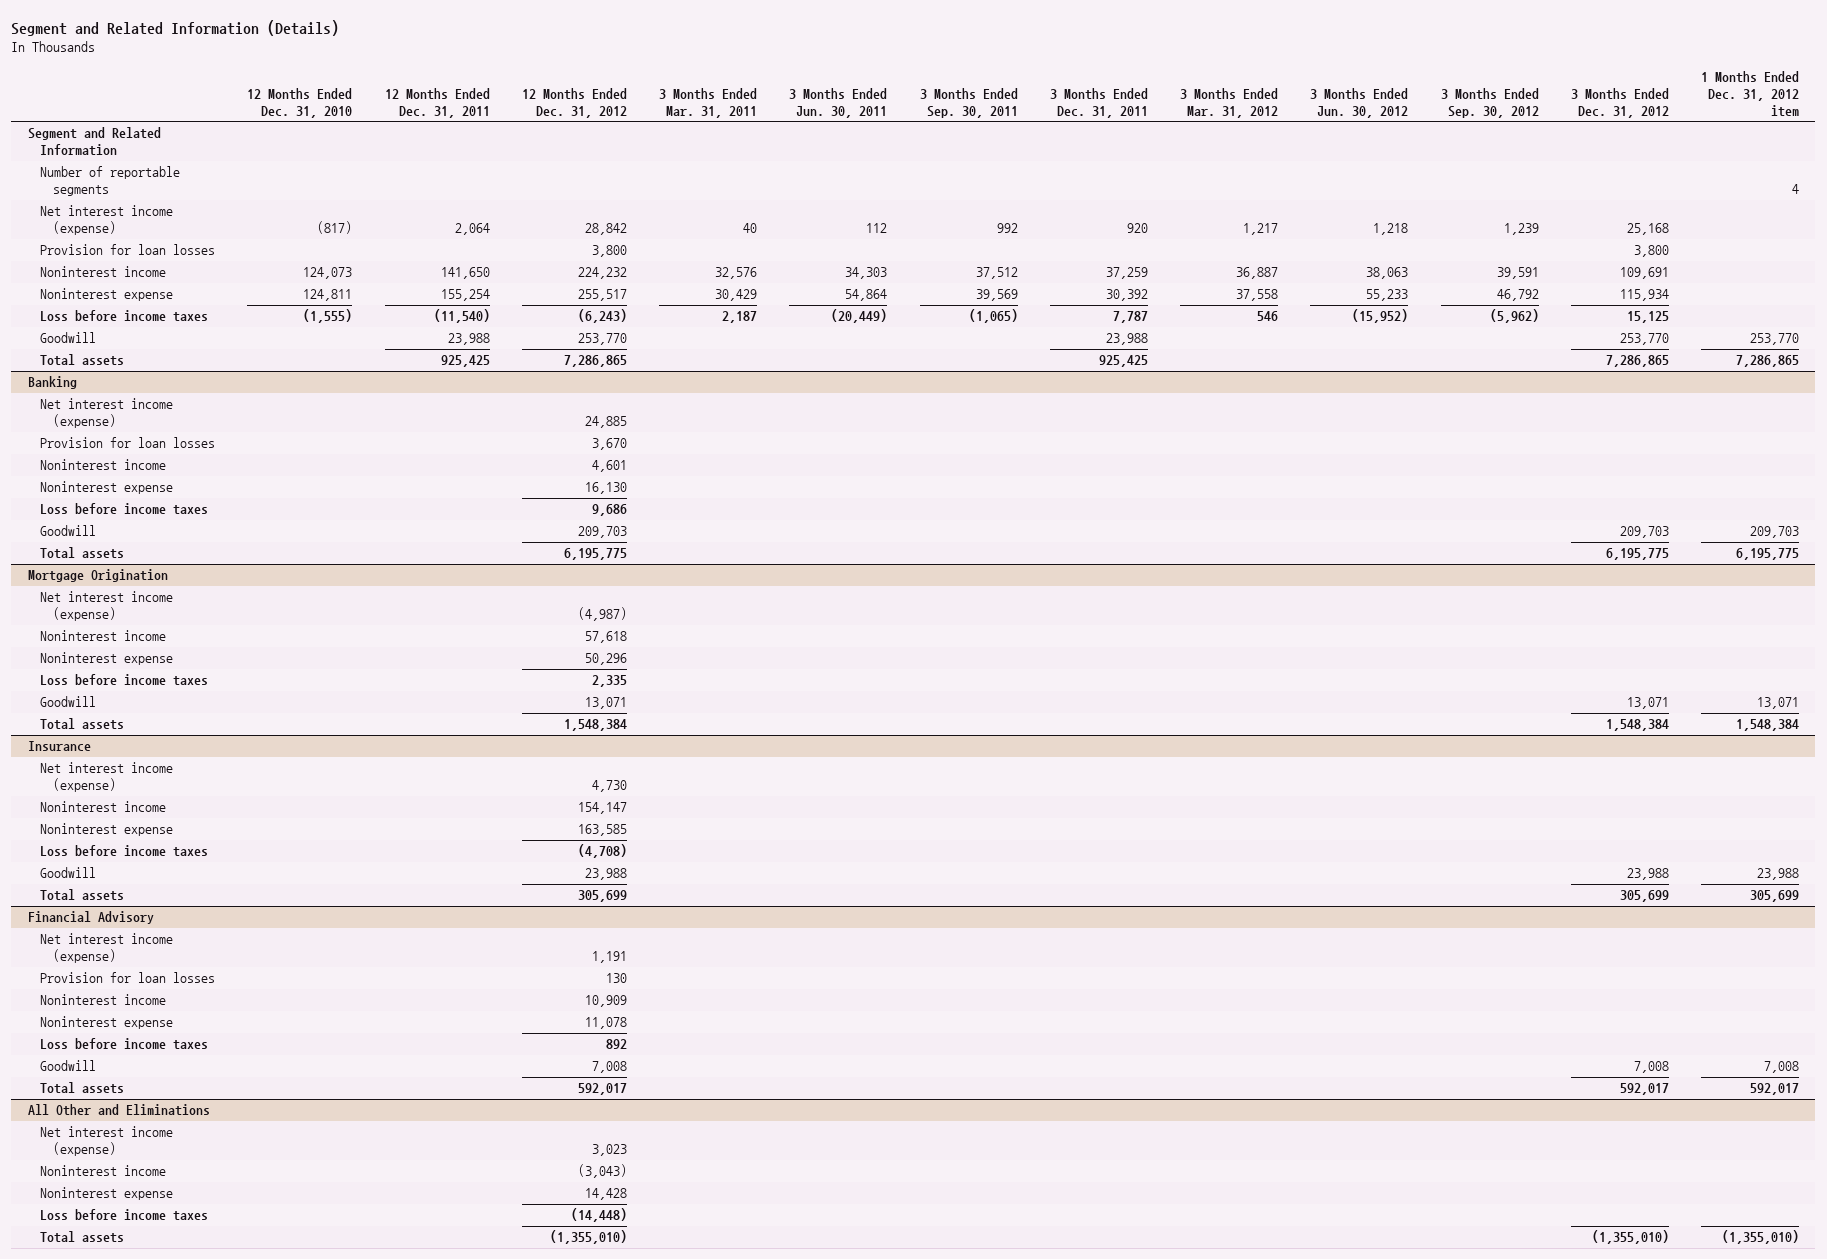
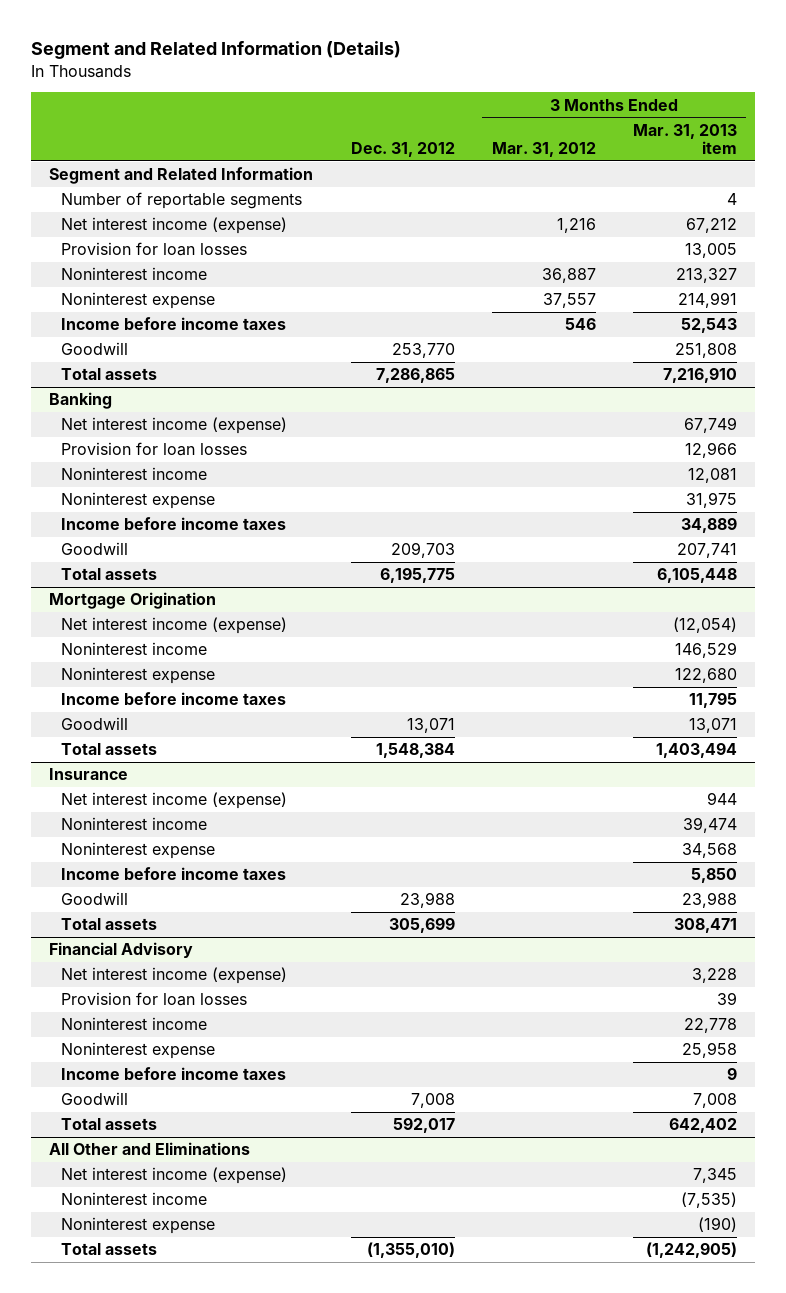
- | 12 Months Ended Dec. 31, 2010 | 12 Months Ended Dec. 31, 2011 | 12 Months Ended Dec. 31, 2012 | 3 Months Ended Mar. 31, 2011 | 3 Months Ended Jun. 30, 2011 | 3 Months Ended Sep. 30, 2011 | 3 Months Ended Dec. 31, 2011 | 3 Months Ended Mar. 31, 2012 | 3 Months Ended Jun. 30, 2012 | 3 Months Ended Sep. 30, 2012 | 3 Months Ended Dec. 31, 2012 | 1 Months Ended Dec. 31, 2012 item
+ | Dec. 31, 2012 | 3 Months Ended Mar. 31, 2012 | 3 Months Ended Mar. 31, 2013 item
- Net interest income (expense) | (817) | 2,064 | 28,842 | 40 | 112 | 992 | 920 | 1,217 | 1,218 | 1,239 | 25,168 |
+ Net interest income (expense) | | 1,216 | 67,212
- Noninterest expense | 124,811 | 155,254 | 255,517 | 30,429 | 54,864 | 39,569 | 30,392 | 37,558 | 55,233 | 46,792 | 115,934 |
- Loss before income taxes | (1,555) | (11,540) | (6,243) | 2,187 | (20,449) | (1,065) | 7,787 | 546 | (15,952) | (5,962) | 15,125 |
+ Noninterest expense | | 37,557 | 214,991
+ Income before income taxes | | 546 | 52,543
@ Banking
- Loss before income taxes | | | 9,686 | | | | | | | | |
+ Income before income taxes | | | 34,889
@ Mortgage Origination
- Loss before income taxes | | | 2,335 | | | | | | | | |
+ Income before income taxes | | | 11,795
@ Insurance
- Loss before income taxes | | | (4,708) | | | | | | | | |
+ Income before income taxes | | | 5,850
@ Financial Advisory
- Loss before income taxes | | | 892 | | | | | | | | |
+ Income before income taxes | | | 9
@ All Other and Eliminations
- Loss before income taxes | | | (14,448) | | | | | | | | |

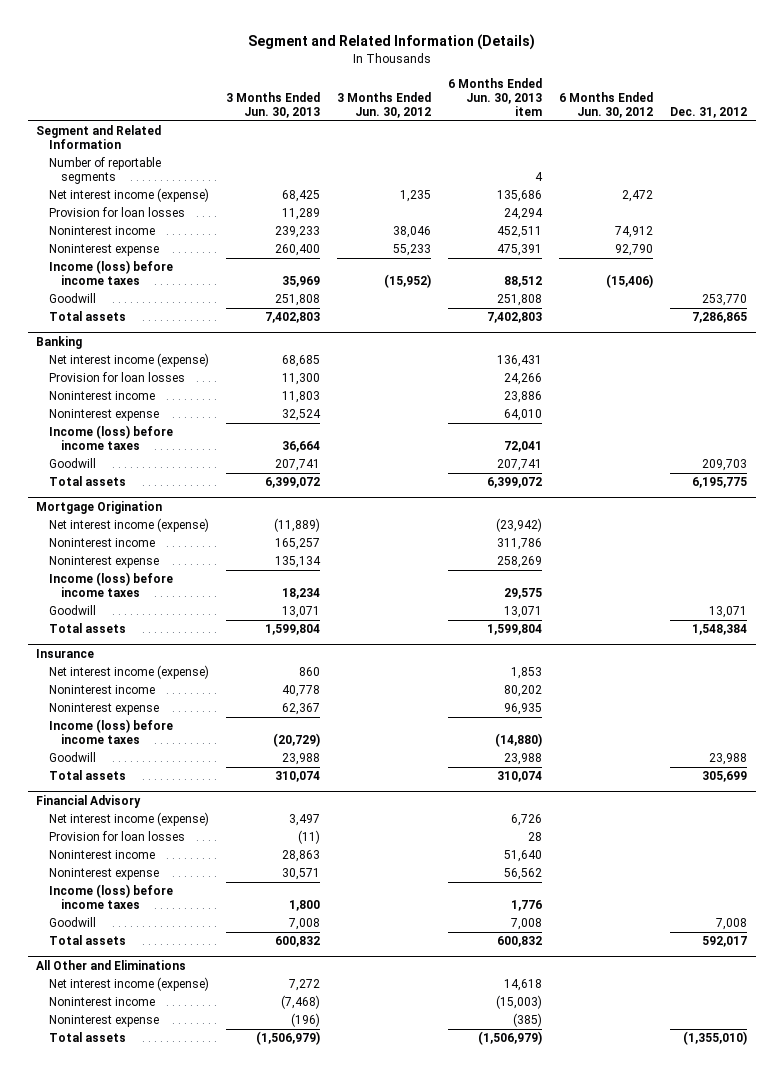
- | Dec. 31, 2012 | 3 Months Ended Mar. 31, 2012 | 3 Months Ended Mar. 31, 2013 item
+ | 3 Months Ended Jun. 30, 2013 | 3 Months Ended Jun. 30, 2012 | 6 Months Ended Jun. 30, 2013 item | 6 Months Ended Jun. 30, 2012 | Dec. 31, 2012
- Income before income taxes | | 546 | 52,543
+ Income (loss) before income taxes | 35,969 | (15,952) | 88,512 | (15,406) |
@ Banking
- Income before income taxes | | | 34,889
+ Income (loss) before income taxes | 36,664 | | 72,041 | |
@ Mortgage Origination
- Income before income taxes | | | 11,795
+ Income (loss) before income taxes | 18,234 | | 29,575 | |
@ Insurance
- Income before income taxes | | | 5,850
+ Income (loss) before income taxes | (20,729) | | (14,880) | |
@ Financial Advisory
- Income before income taxes | | | 9
+ Income (loss) before income taxes | 1,800 | | 1,776 | |

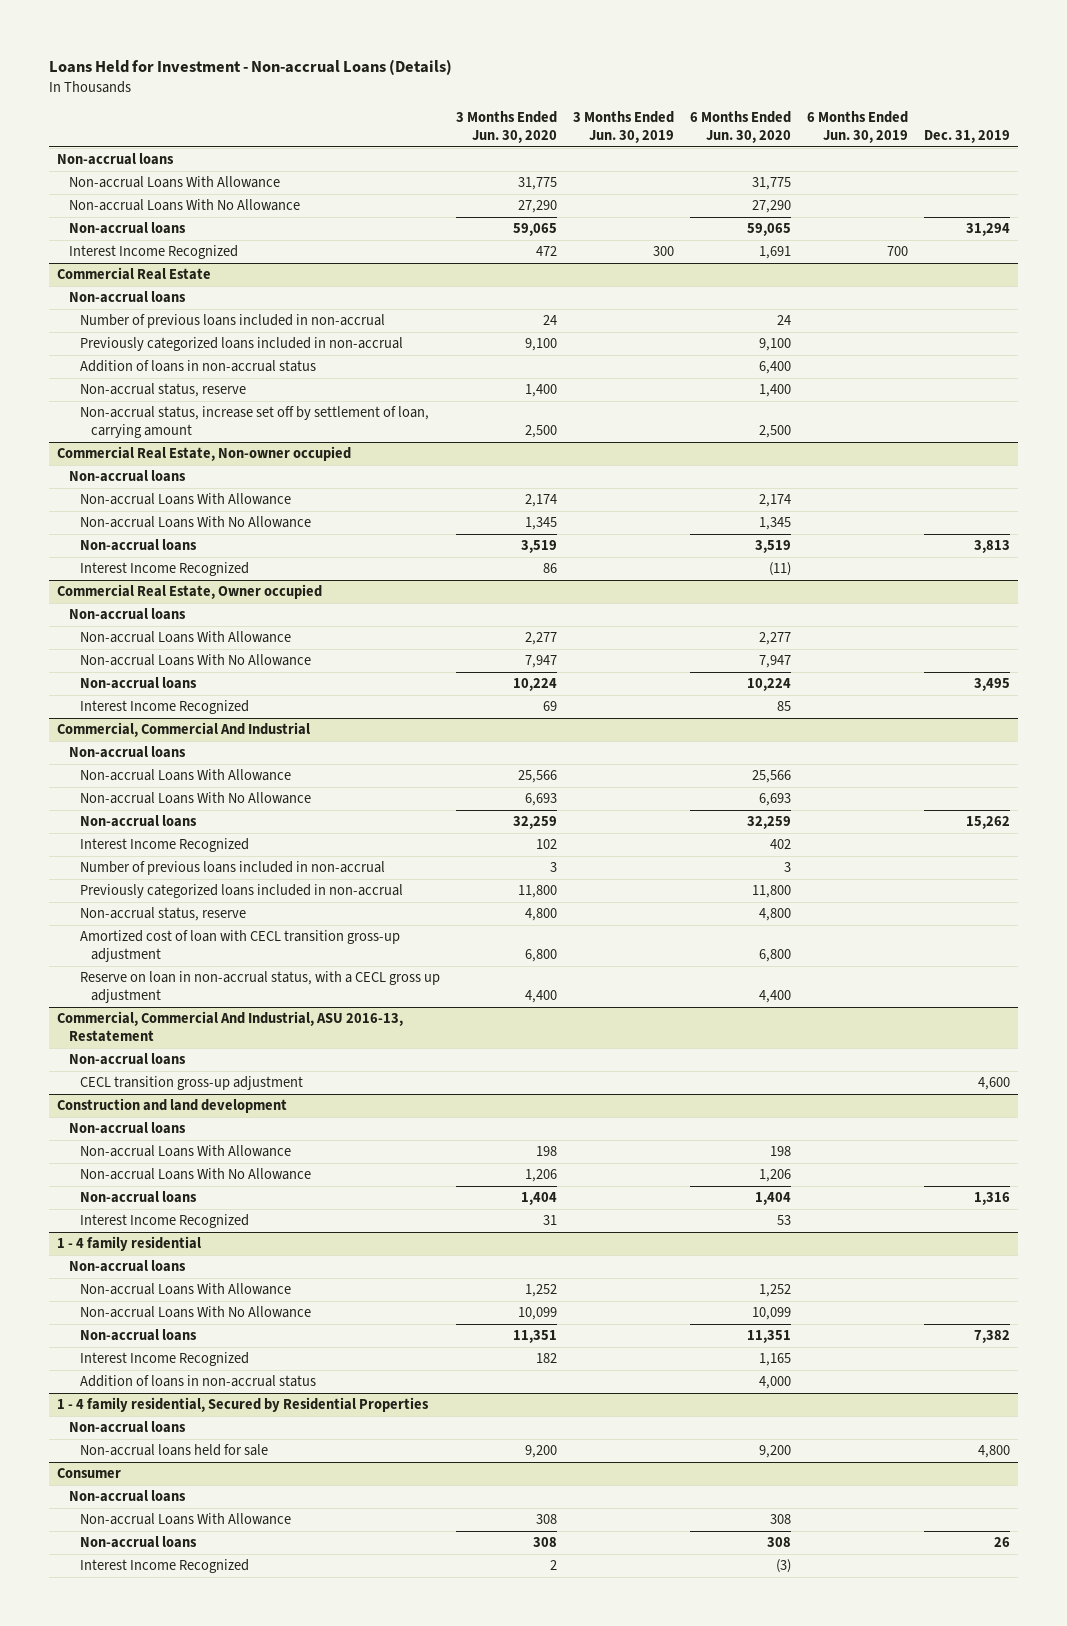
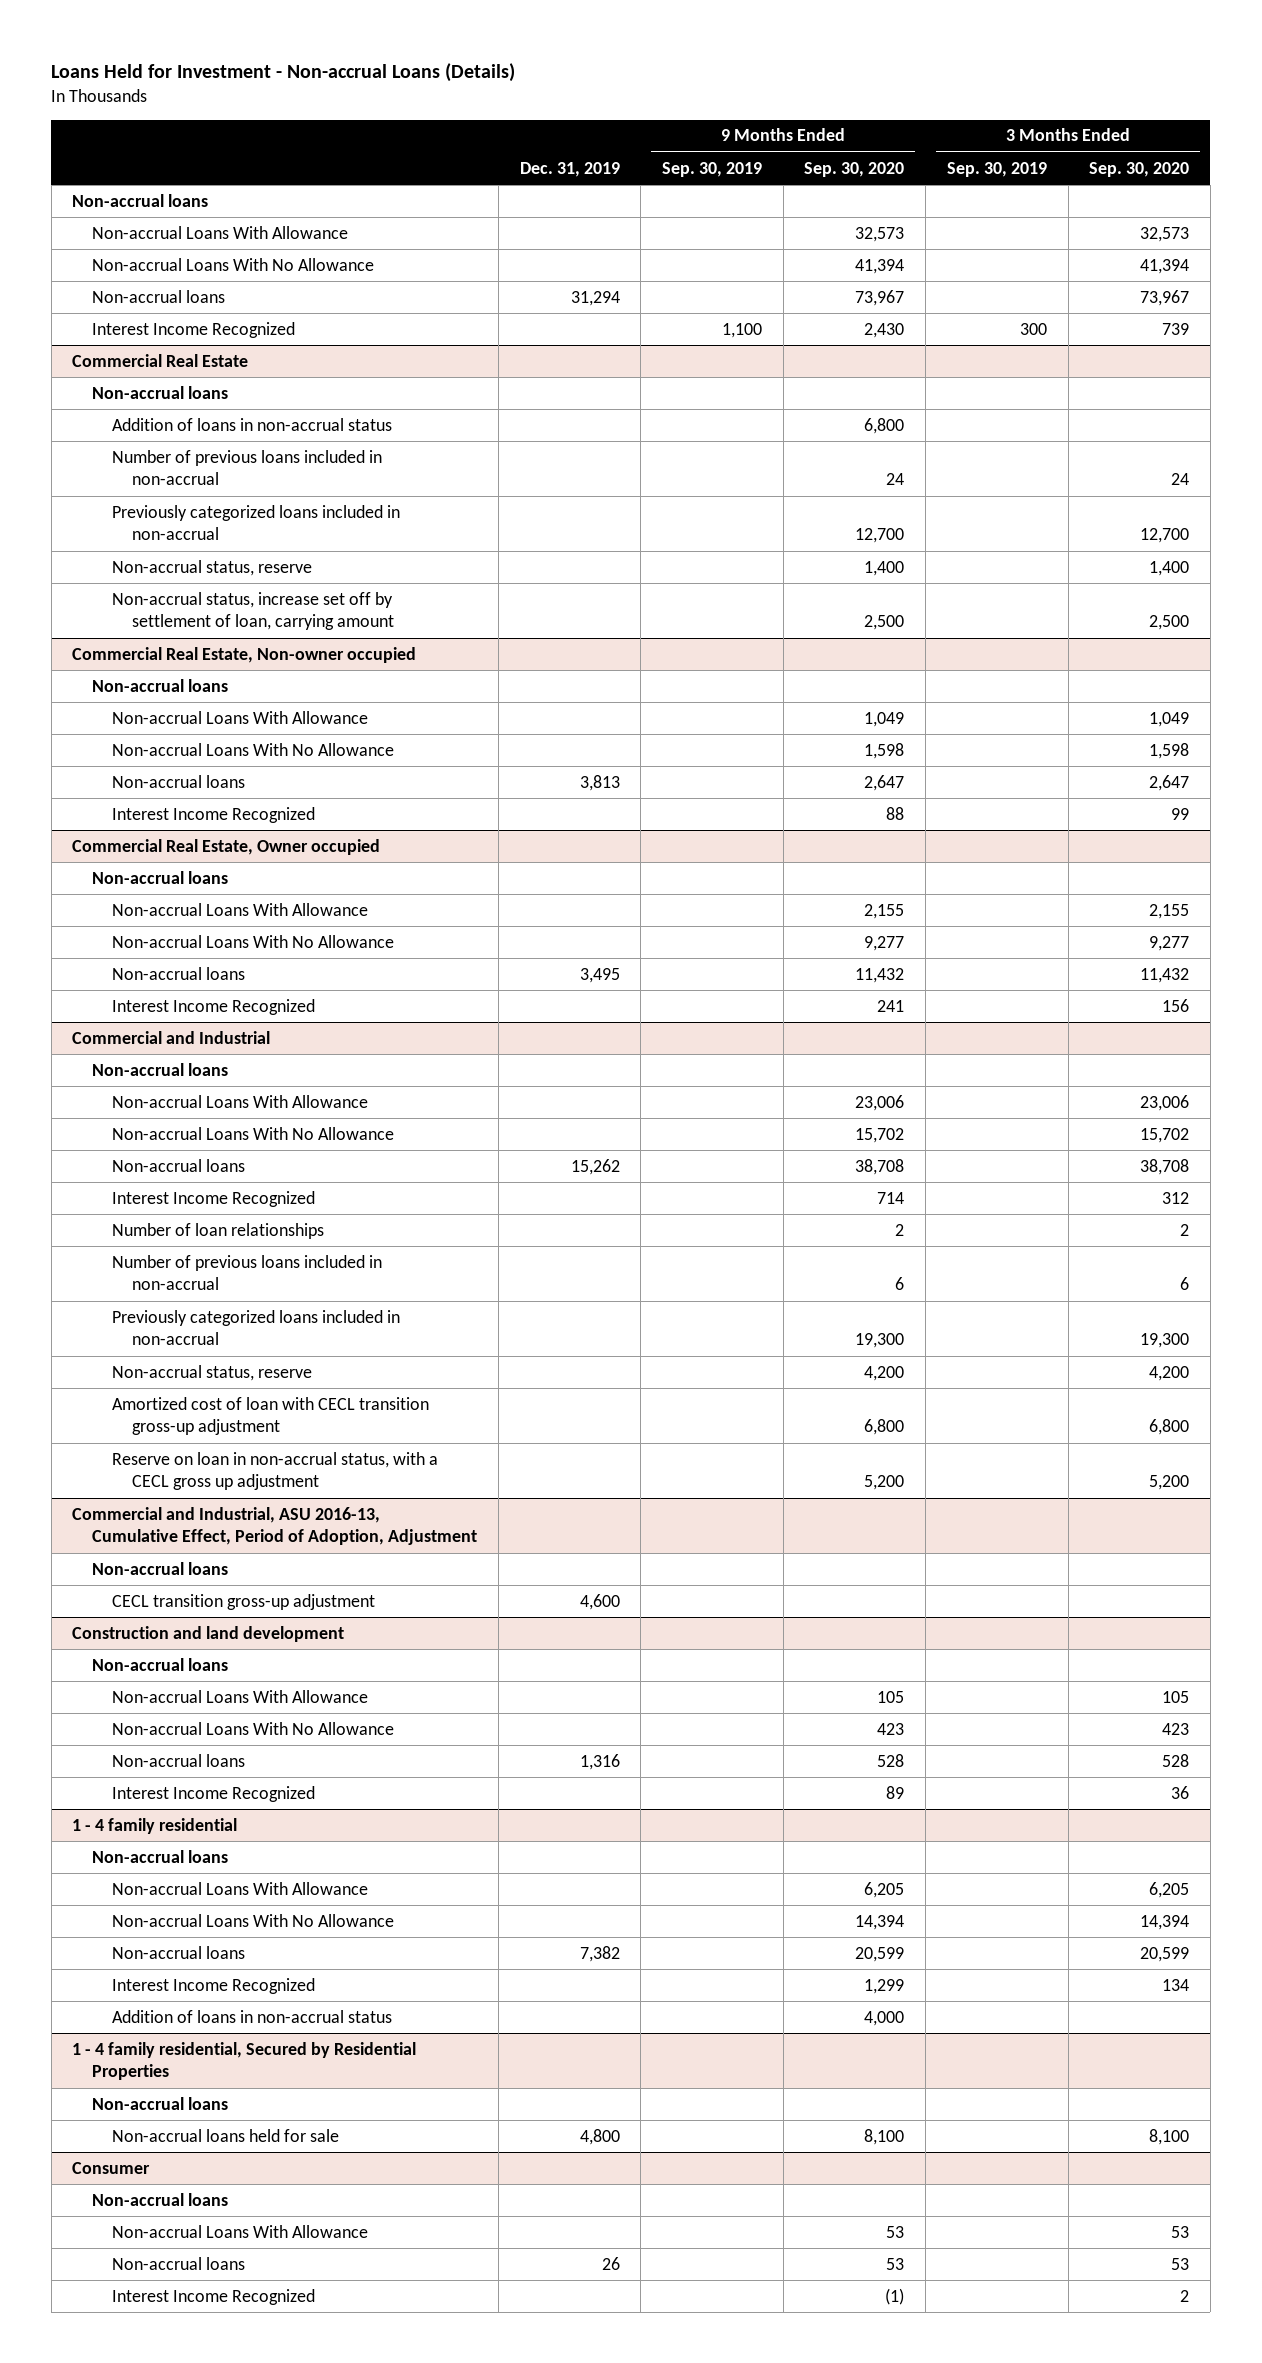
- | 3 Months Ended Jun. 30, 2020 | 3 Months Ended Jun. 30, 2019 | 6 Months Ended Jun. 30, 2020 | 6 Months Ended Jun. 30, 2019 | Dec. 31, 2019
+ | Dec. 31, 2019 | 9 Months Ended Sep. 30, 2019 | 9 Months Ended Sep. 30, 2020 | 3 Months Ended Sep. 30, 2019 | 3 Months Ended Sep. 30, 2020
@ Commercial Real Estate
moved up: Addition of loans in non-accrual status | | | 6,800 | |
- Commercial, Commercial And Industrial
+ Commercial and Industrial
+ Number of loan relationships | | | 2 | | 2
- Commercial, Commercial And Industrial, ASU 2016-13, Restatement
+ Commercial and Industrial, ASU 2016-13, Cumulative Effect, Period of Adoption, Adjustment

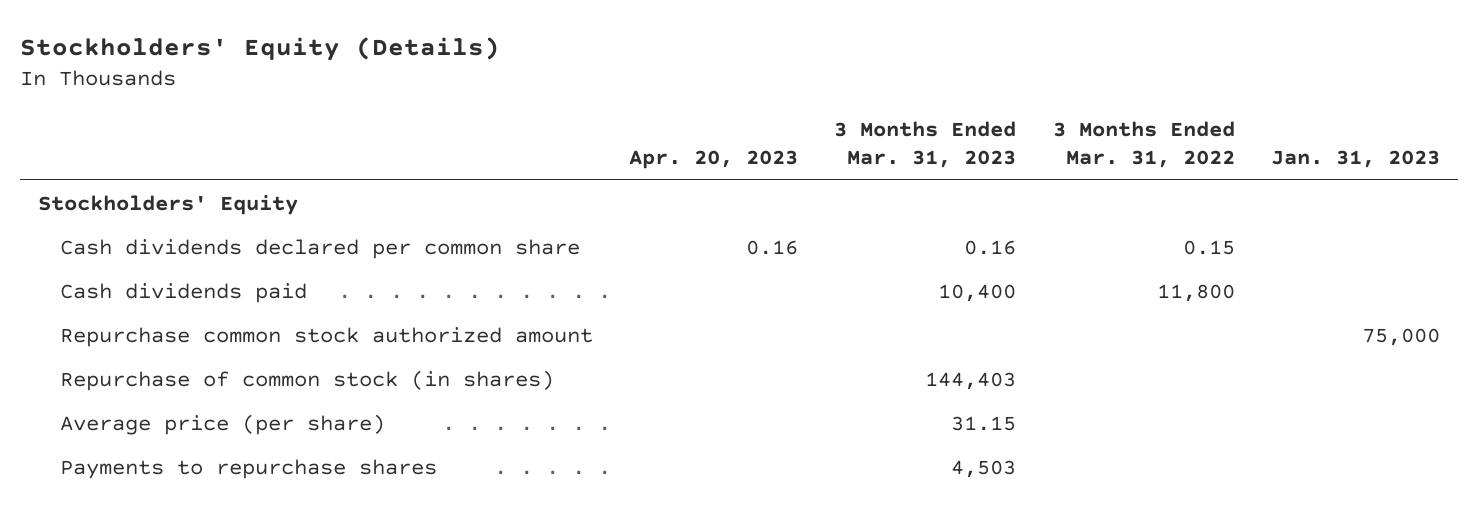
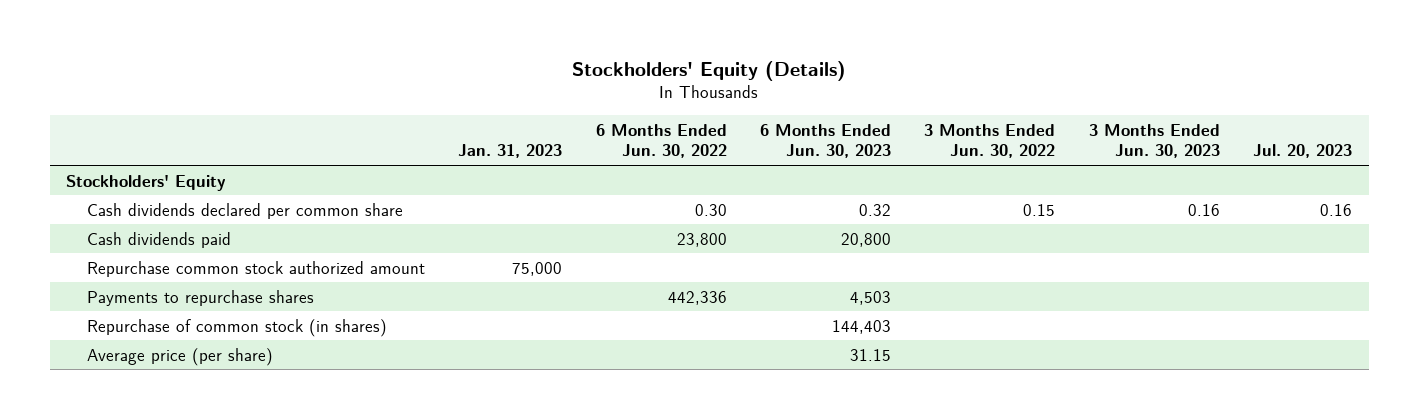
- | Apr. 20, 2023 | 3 Months Ended Mar. 31, 2023 | 3 Months Ended Mar. 31, 2022 | Jan. 31, 2023
+ | Jan. 31, 2023 | 6 Months Ended Jun. 30, 2022 | 6 Months Ended Jun. 30, 2023 | 3 Months Ended Jun. 30, 2022 | 3 Months Ended Jun. 30, 2023 | Jul. 20, 2023
moved up: Payments to repurchase shares | | 442,336 | 4,503 | | |

